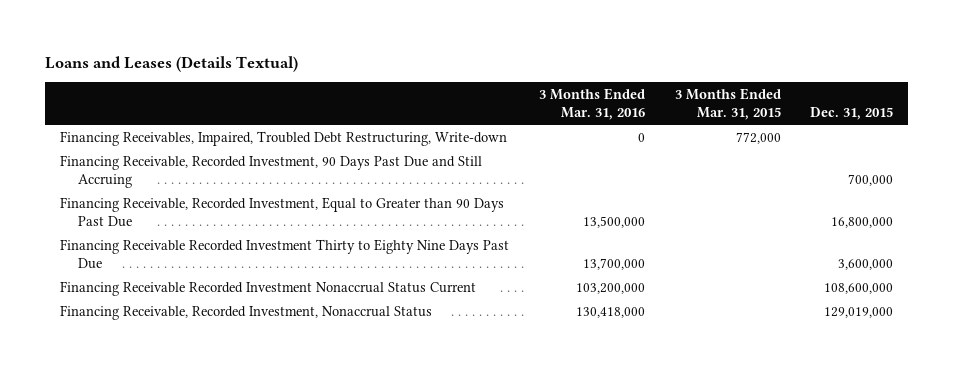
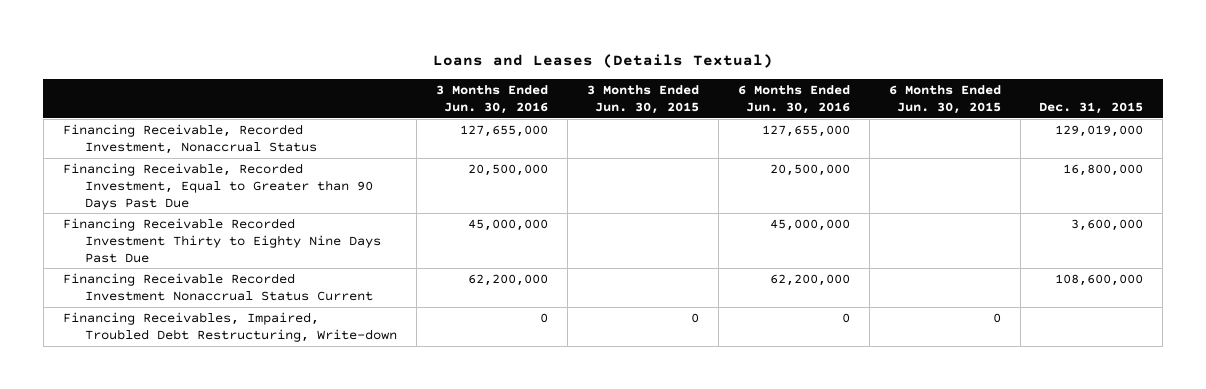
- | 3 Months Ended Mar. 31, 2016 | 3 Months Ended Mar. 31, 2015 | Dec. 31, 2015
+ | 3 Months Ended Jun. 30, 2016 | 3 Months Ended Jun. 30, 2015 | 6 Months Ended Jun. 30, 2016 | 6 Months Ended Jun. 30, 2015 | Dec. 31, 2015
- Financing Receivable, Recorded Investment, 90 Days Past Due and Still Accruing | | | 700,000
moved up: Financing Receivable, Recorded Investment, Nonaccrual Status | 127,655,000 | | 127,655,000 | | 129,019,000
moved down: Financing Receivables, Impaired, Troubled Debt Restructuring, Write-down | 0 | 0 | 0 | 0 |

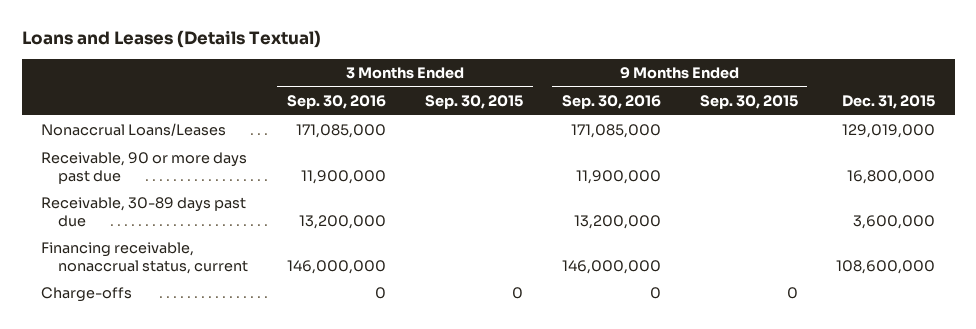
- | 3 Months Ended Jun. 30, 2016 | 3 Months Ended Jun. 30, 2015 | 6 Months Ended Jun. 30, 2016 | 6 Months Ended Jun. 30, 2015 | Dec. 31, 2015
+ | 3 Months Ended Sep. 30, 2016 | 3 Months Ended Sep. 30, 2015 | 9 Months Ended Sep. 30, 2016 | 9 Months Ended Sep. 30, 2015 | Dec. 31, 2015
- Financing Receivable, Recorded Investment, Nonaccrual Status | 127,655,000 | | 127,655,000 | | 129,019,000
- Financing Receivable, Recorded Investment, Equal to Greater than 90 Days Past Due | 20,500,000 | | 20,500,000 | | 16,800,000
- Financing Receivable Recorded Investment Thirty to Eighty Nine Days Past Due | 45,000,000 | | 45,000,000 | | 3,600,000
- Financing Receivable Recorded Investment Nonaccrual Status Current | 62,200,000 | | 62,200,000 | | 108,600,000
- Financing Receivables, Impaired, Troubled Debt Restructuring, Write-down | 0 | 0 | 0 | 0 |
+ Nonaccrual Loans/Leases | 171,085,000 | | 171,085,000 | | 129,019,000
+ Receivable, 90 or more days past due | 11,900,000 | | 11,900,000 | | 16,800,000
+ Receivable, 30-89 days past due | 13,200,000 | | 13,200,000 | | 3,600,000
+ Financing receivable, nonaccrual status, current | 146,000,000 | | 146,000,000 | | 108,600,000
+ Charge-offs | 0 | 0 | 0 | 0 |

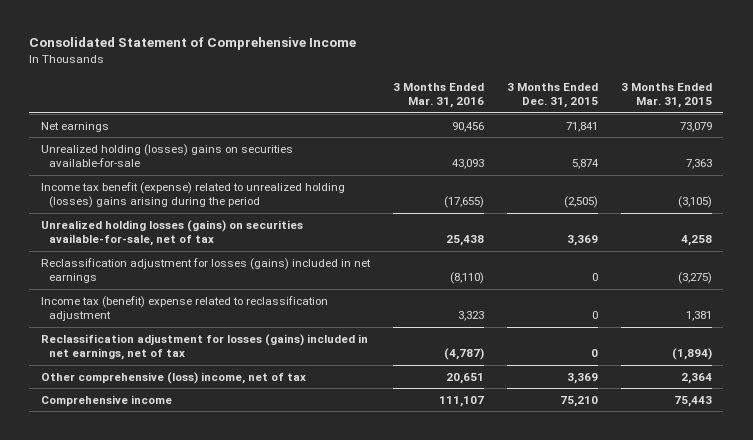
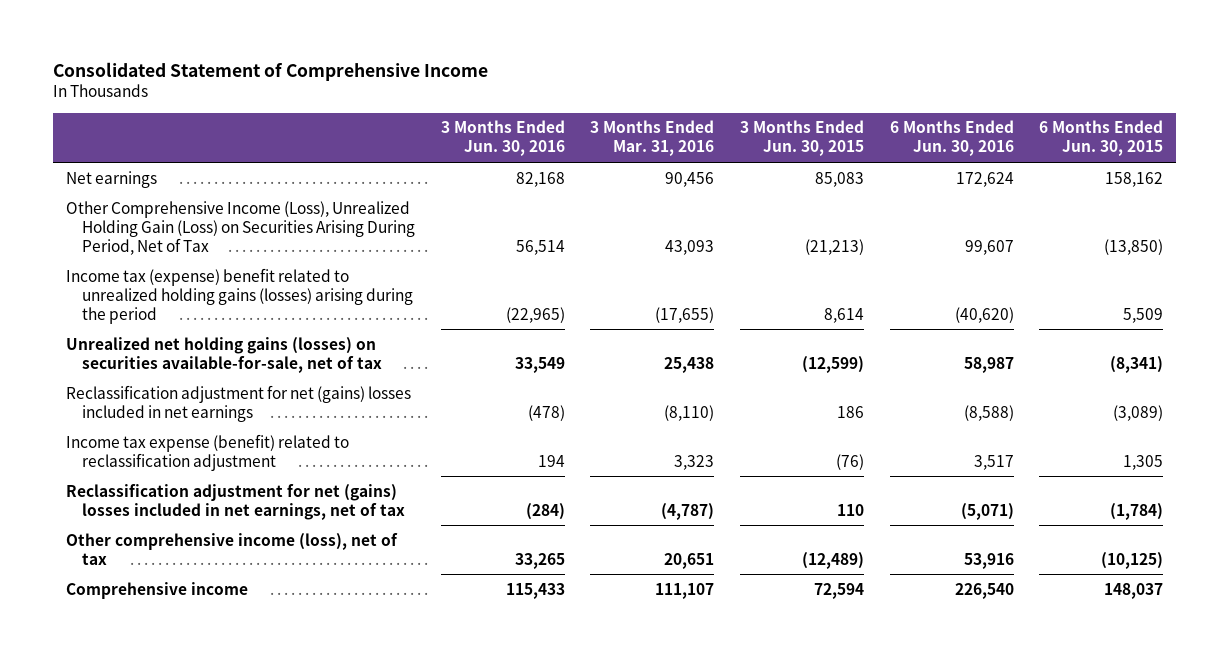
- | 3 Months Ended Mar. 31, 2016 | 3 Months Ended Dec. 31, 2015 | 3 Months Ended Mar. 31, 2015
+ | 3 Months Ended Jun. 30, 2016 | 3 Months Ended Mar. 31, 2016 | 3 Months Ended Jun. 30, 2015 | 6 Months Ended Jun. 30, 2016 | 6 Months Ended Jun. 30, 2015
- Unrealized holding (losses) gains on securities available-for-sale | 43,093 | 5,874 | 7,363
- Income tax benefit (expense) related to unrealized holding (losses) gains arising during the period | (17,655) | (2,505) | (3,105)
- Unrealized holding losses (gains) on securities available-for-sale, net of tax | 25,438 | 3,369 | 4,258
- Reclassification adjustment for losses (gains) included in net earnings | (8,110) | 0 | (3,275)
- Income tax (benefit) expense related to reclassification adjustment | 3,323 | 0 | 1,381
- Reclassification adjustment for losses (gains) included in net earnings, net of tax | (4,787) | 0 | (1,894)
- Other comprehensive (loss) income, net of tax | 20,651 | 3,369 | 2,364
+ Other Comprehensive Income (Loss), Unrealized Holding Gain (Loss) on Securities Arising During Period, Net of Tax | 56,514 | 43,093 | (21,213) | 99,607 | (13,850)
+ Income tax (expense) benefit related to unrealized holding gains (losses) arising during the period | (22,965) | (17,655) | 8,614 | (40,620) | 5,509
+ Unrealized net holding gains (losses) on securities available-for-sale, net of tax | 33,549 | 25,438 | (12,599) | 58,987 | (8,341)
+ Reclassification adjustment for net (gains) losses included in net earnings | (478) | (8,110) | 186 | (8,588) | (3,089)
+ Income tax expense (benefit) related to reclassification adjustment | 194 | 3,323 | (76) | 3,517 | 1,305
+ Reclassification adjustment for net (gains) losses included in net earnings, net of tax | (284) | (4,787) | 110 | (5,071) | (1,784)
+ Other comprehensive income (loss), net of tax | 33,265 | 20,651 | (12,489) | 53,916 | (10,125)

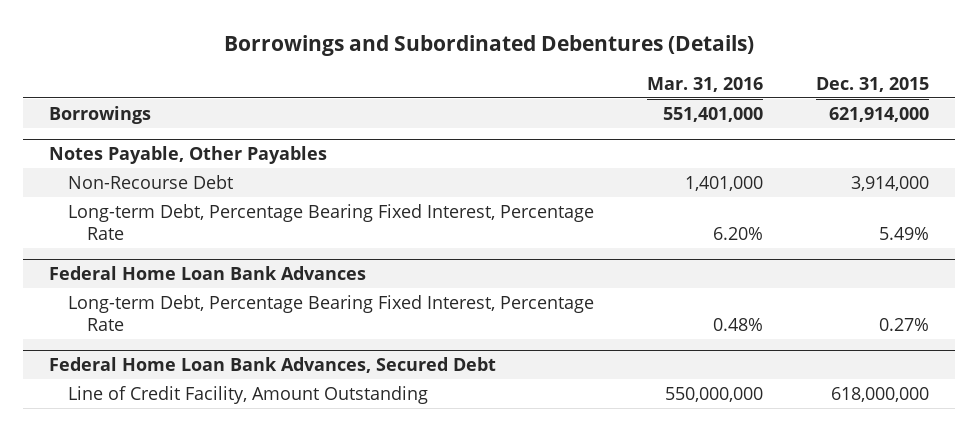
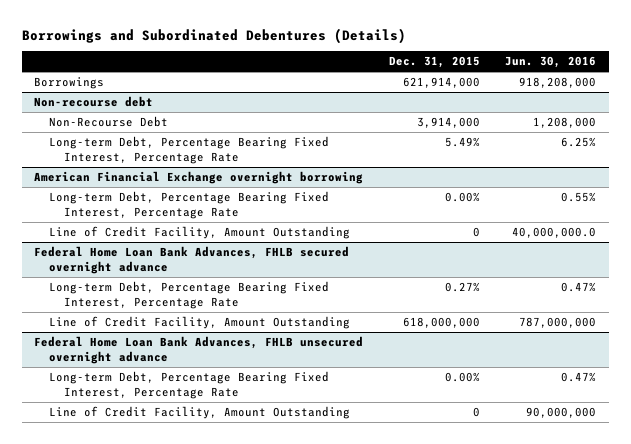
- | Mar. 31, 2016 | Dec. 31, 2015
+ | Dec. 31, 2015 | Jun. 30, 2016
- Notes Payable, Other Payables
+ Non-recourse debt
- Federal Home Loan Bank Advances
+ American Financial Exchange overnight borrowing
+ Long-term Debt, Percentage Bearing Fixed Interest, Percentage Rate | 0.00% | 0.55%
+ Line of Credit Facility, Amount Outstanding | 0 | 40,000,000.0
+ Federal Home Loan Bank Advances, FHLB secured overnight advance
- Federal Home Loan Bank Advances, Secured Debt
+ Federal Home Loan Bank Advances, FHLB unsecured overnight advance
+ Long-term Debt, Percentage Bearing Fixed Interest, Percentage Rate | 0.00% | 0.47%
+ Line of Credit Facility, Amount Outstanding | 0 | 90,000,000

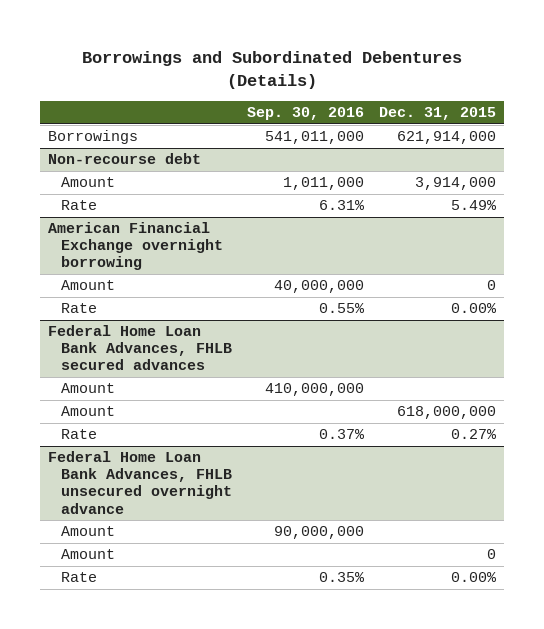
- | Dec. 31, 2015 | Jun. 30, 2016
+ | Sep. 30, 2016 | Dec. 31, 2015
@ Non-recourse debt
- Non-Recourse Debt | 3,914,000 | 1,208,000
- Long-term Debt, Percentage Bearing Fixed Interest, Percentage Rate | 5.49% | 6.25%
+ Amount | 1,011,000 | 3,914,000
+ Rate | 6.31% | 5.49%
@ American Financial Exchange overnight borrowing
- Long-term Debt, Percentage Bearing Fixed Interest, Percentage Rate | 0.00% | 0.55%
- Line of Credit Facility, Amount Outstanding | 0 | 40,000,000.0
- Federal Home Loan Bank Advances, FHLB secured overnight advance
- Long-term Debt, Percentage Bearing Fixed Interest, Percentage Rate | 0.27% | 0.47%
- Line of Credit Facility, Amount Outstanding | 618,000,000 | 787,000,000
@ American Financial Exchange overnight borrowing
+ Amount | 40,000,000 | 0
+ Rate | 0.55% | 0.00%
+ Federal Home Loan Bank Advances, FHLB secured advances
+ Amount | 410,000,000 |
+ Amount | | 618,000,000
+ Rate | 0.37% | 0.27%
@ Federal Home Loan Bank Advances, FHLB unsecured overnight advance
- Long-term Debt, Percentage Bearing Fixed Interest, Percentage Rate | 0.00% | 0.47%
- Line of Credit Facility, Amount Outstanding | 0 | 90,000,000
+ Amount | 90,000,000 |
+ Amount | | 0
+ Rate | 0.35% | 0.00%

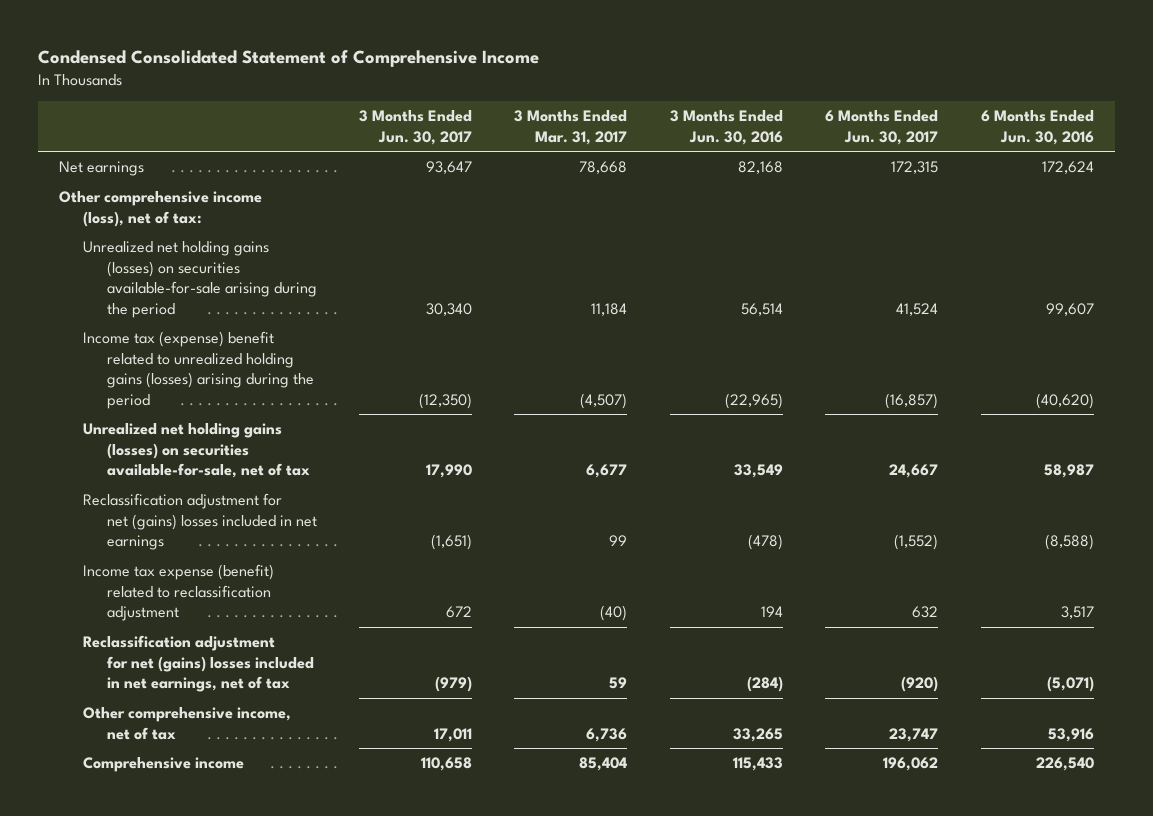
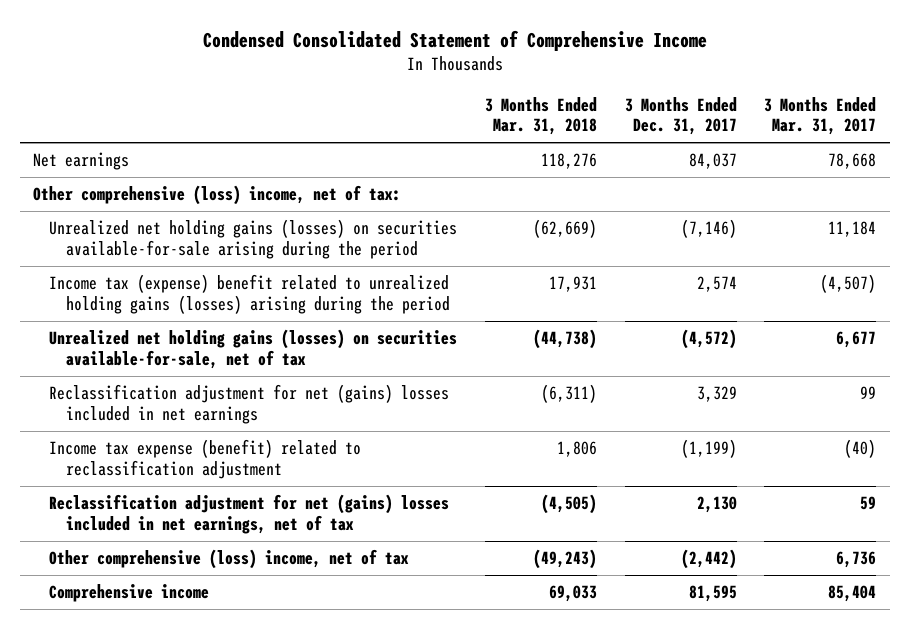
- | 3 Months Ended Jun. 30, 2017 | 3 Months Ended Mar. 31, 2017 | 3 Months Ended Jun. 30, 2016 | 6 Months Ended Jun. 30, 2017 | 6 Months Ended Jun. 30, 2016
+ | 3 Months Ended Mar. 31, 2018 | 3 Months Ended Dec. 31, 2017 | 3 Months Ended Mar. 31, 2017
- Other comprehensive income (loss), net of tax:
+ Other comprehensive (loss) income, net of tax:
- Other comprehensive income, net of tax | 17,011 | 6,736 | 33,265 | 23,747 | 53,916
+ Other comprehensive (loss) income, net of tax | (49,243) | (2,442) | 6,736

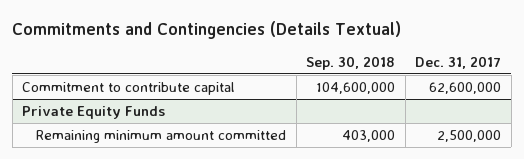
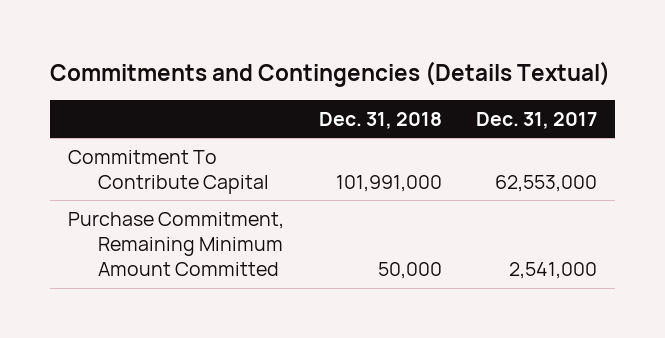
- | Sep. 30, 2018 | Dec. 31, 2017
+ | Dec. 31, 2018 | Dec. 31, 2017
- Commitment to contribute capital | 104,600,000 | 62,600,000
- Private Equity Funds
- Remaining minimum amount committed | 403,000 | 2,500,000
+ Commitment To Contribute Capital | 101,991,000 | 62,553,000
+ Purchase Commitment, Remaining Minimum Amount Committed | 50,000 | 2,541,000

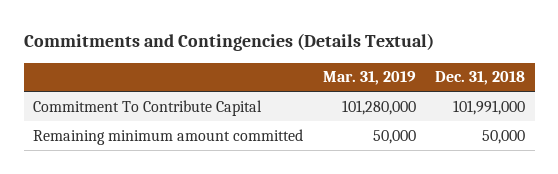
- | Dec. 31, 2018 | Dec. 31, 2017
+ | Mar. 31, 2019 | Dec. 31, 2018
- Purchase Commitment, Remaining Minimum Amount Committed | 50,000 | 2,541,000
+ Remaining minimum amount committed | 50,000 | 50,000

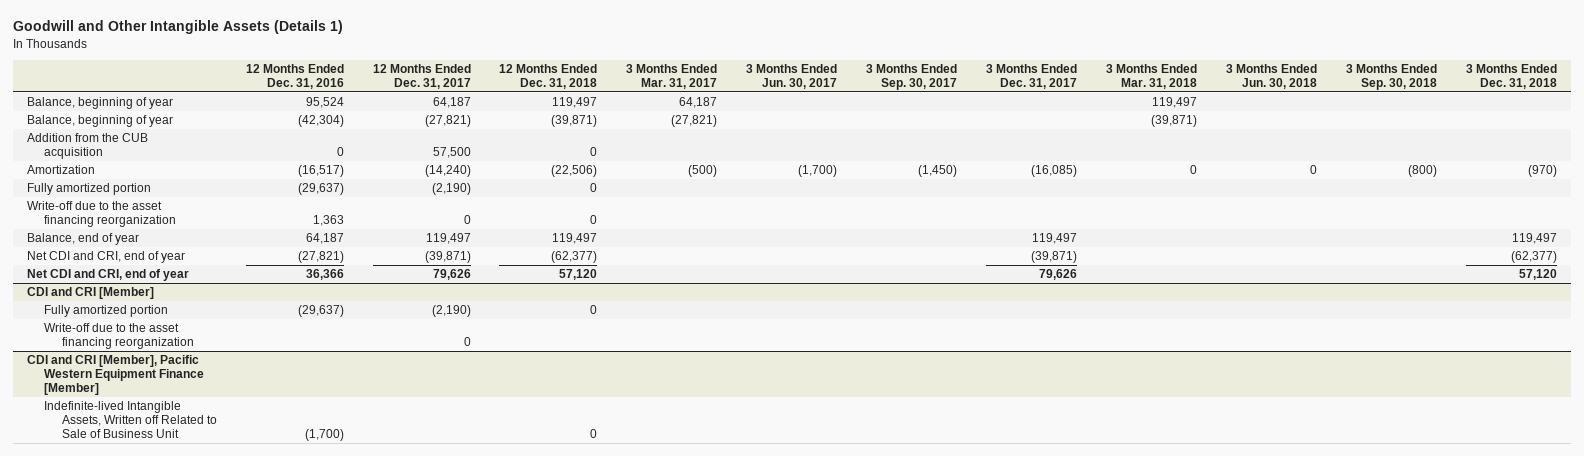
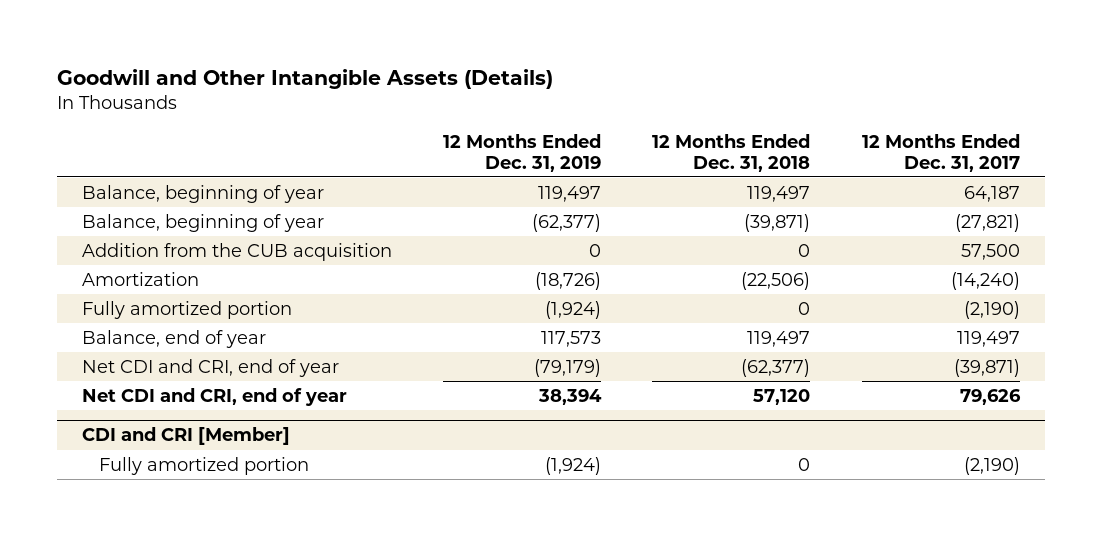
- Goodwill and Other Intangible Assets (Details 1)
+ Goodwill and Other Intangible Assets (Details)
- | 12 Months Ended Dec. 31, 2016 | 12 Months Ended Dec. 31, 2017 | 12 Months Ended Dec. 31, 2018 | 3 Months Ended Mar. 31, 2017 | 3 Months Ended Jun. 30, 2017 | 3 Months Ended Sep. 30, 2017 | 3 Months Ended Dec. 31, 2017 | 3 Months Ended Mar. 31, 2018 | 3 Months Ended Jun. 30, 2018 | 3 Months Ended Sep. 30, 2018 | 3 Months Ended Dec. 31, 2018
+ | 12 Months Ended Dec. 31, 2019 | 12 Months Ended Dec. 31, 2018 | 12 Months Ended Dec. 31, 2017
- Write-off due to the asset financing reorganization | 1,363 | 0 | 0 | | | | | | | |
@ CDI and CRI [Member]
- Write-off due to the asset financing reorganization | | 0 | | | | | | | | |
- CDI and CRI [Member], Pacific Western Equipment Finance [Member]
- Indefinite-lived Intangible Assets, Written off Related to Sale of Business Unit | (1,700) | | 0 | | | | | | | |

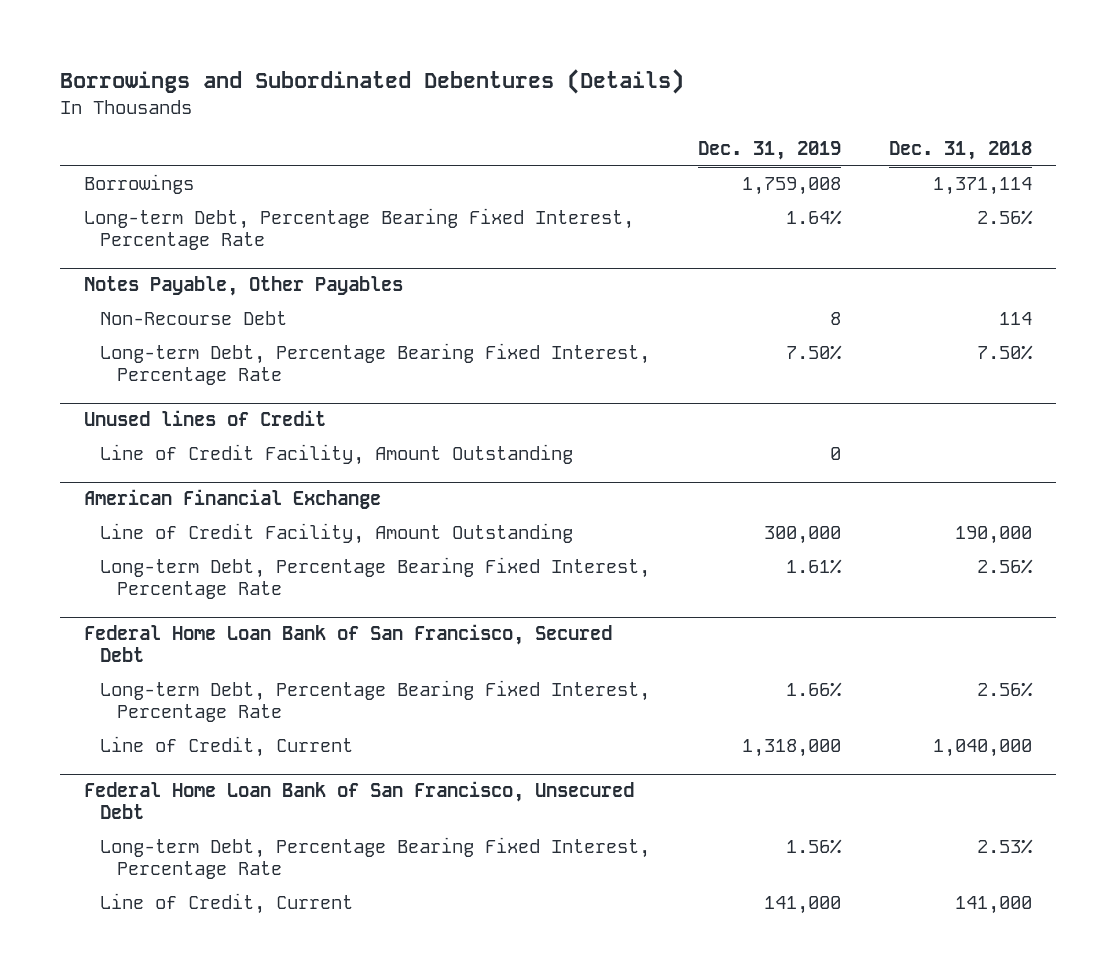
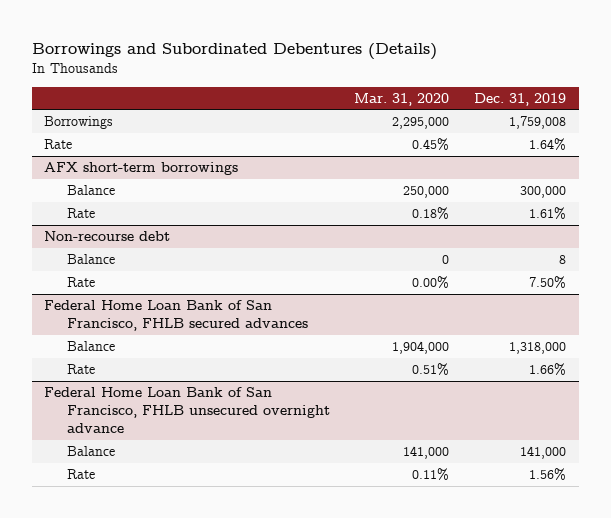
- | Dec. 31, 2019 | Dec. 31, 2018
+ | Mar. 31, 2020 | Dec. 31, 2019
- Long-term Debt, Percentage Bearing Fixed Interest, Percentage Rate | 1.64% | 2.56%
- Notes Payable, Other Payables
- Non-Recourse Debt | 8 | 114
- Long-term Debt, Percentage Bearing Fixed Interest, Percentage Rate | 7.50% | 7.50%
- Unused lines of Credit
- Line of Credit Facility, Amount Outstanding | 0 |
- American Financial Exchange
- Line of Credit Facility, Amount Outstanding | 300,000 | 190,000
- Long-term Debt, Percentage Bearing Fixed Interest, Percentage Rate | 1.61% | 2.56%
- Federal Home Loan Bank of San Francisco, Secured Debt
- Long-term Debt, Percentage Bearing Fixed Interest, Percentage Rate | 1.66% | 2.56%
- Line of Credit, Current | 1,318,000 | 1,040,000
- Federal Home Loan Bank of San Francisco, Unsecured Debt
- Long-term Debt, Percentage Bearing Fixed Interest, Percentage Rate | 1.56% | 2.53%
- Line of Credit, Current | 141,000 | 141,000
+ Rate | 0.45% | 1.64%
+ AFX short-term borrowings
+ Balance | 250,000 | 300,000
+ Rate | 0.18% | 1.61%
+ Non-recourse debt
+ Balance | 0 | 8
+ Rate | 0.00% | 7.50%
+ Federal Home Loan Bank of San Francisco, FHLB secured advances
+ Balance | 1,904,000 | 1,318,000
+ Rate | 0.51% | 1.66%
+ Federal Home Loan Bank of San Francisco, FHLB unsecured overnight advance
+ Balance | 141,000 | 141,000
+ Rate | 0.11% | 1.56%

